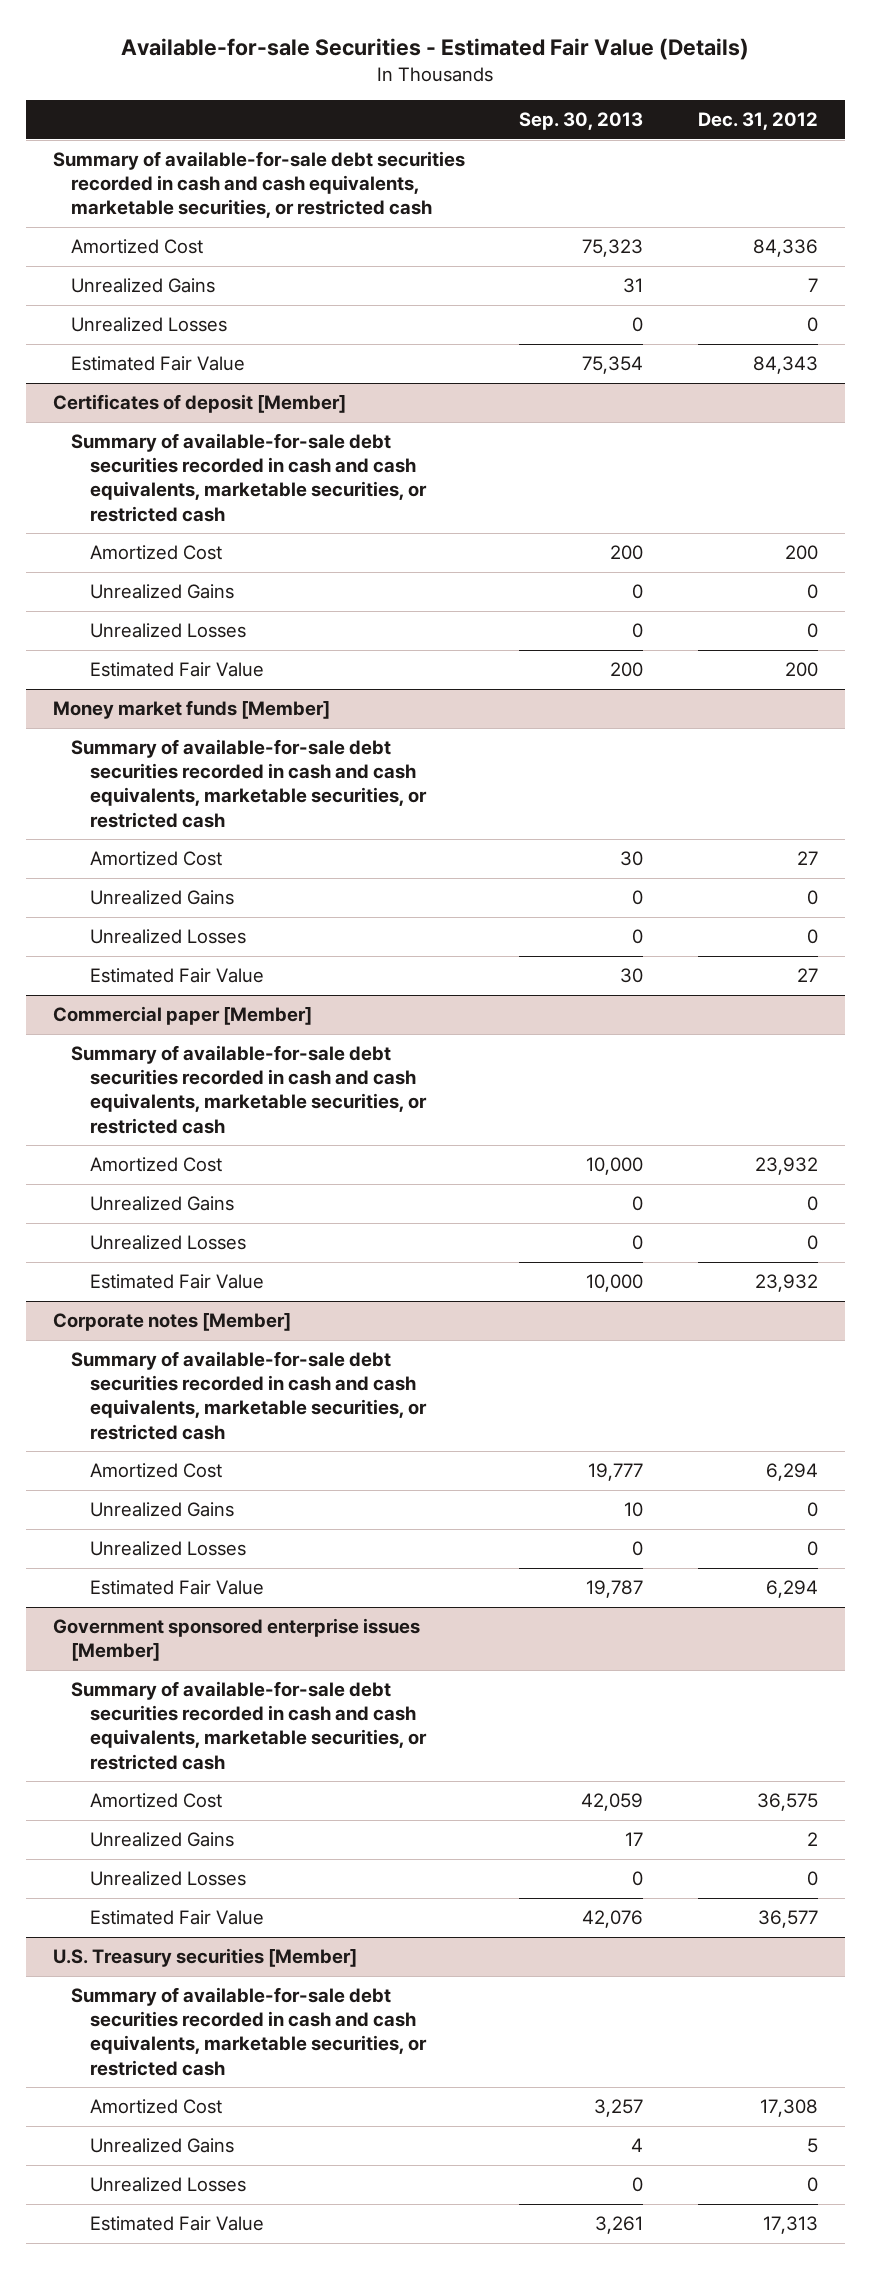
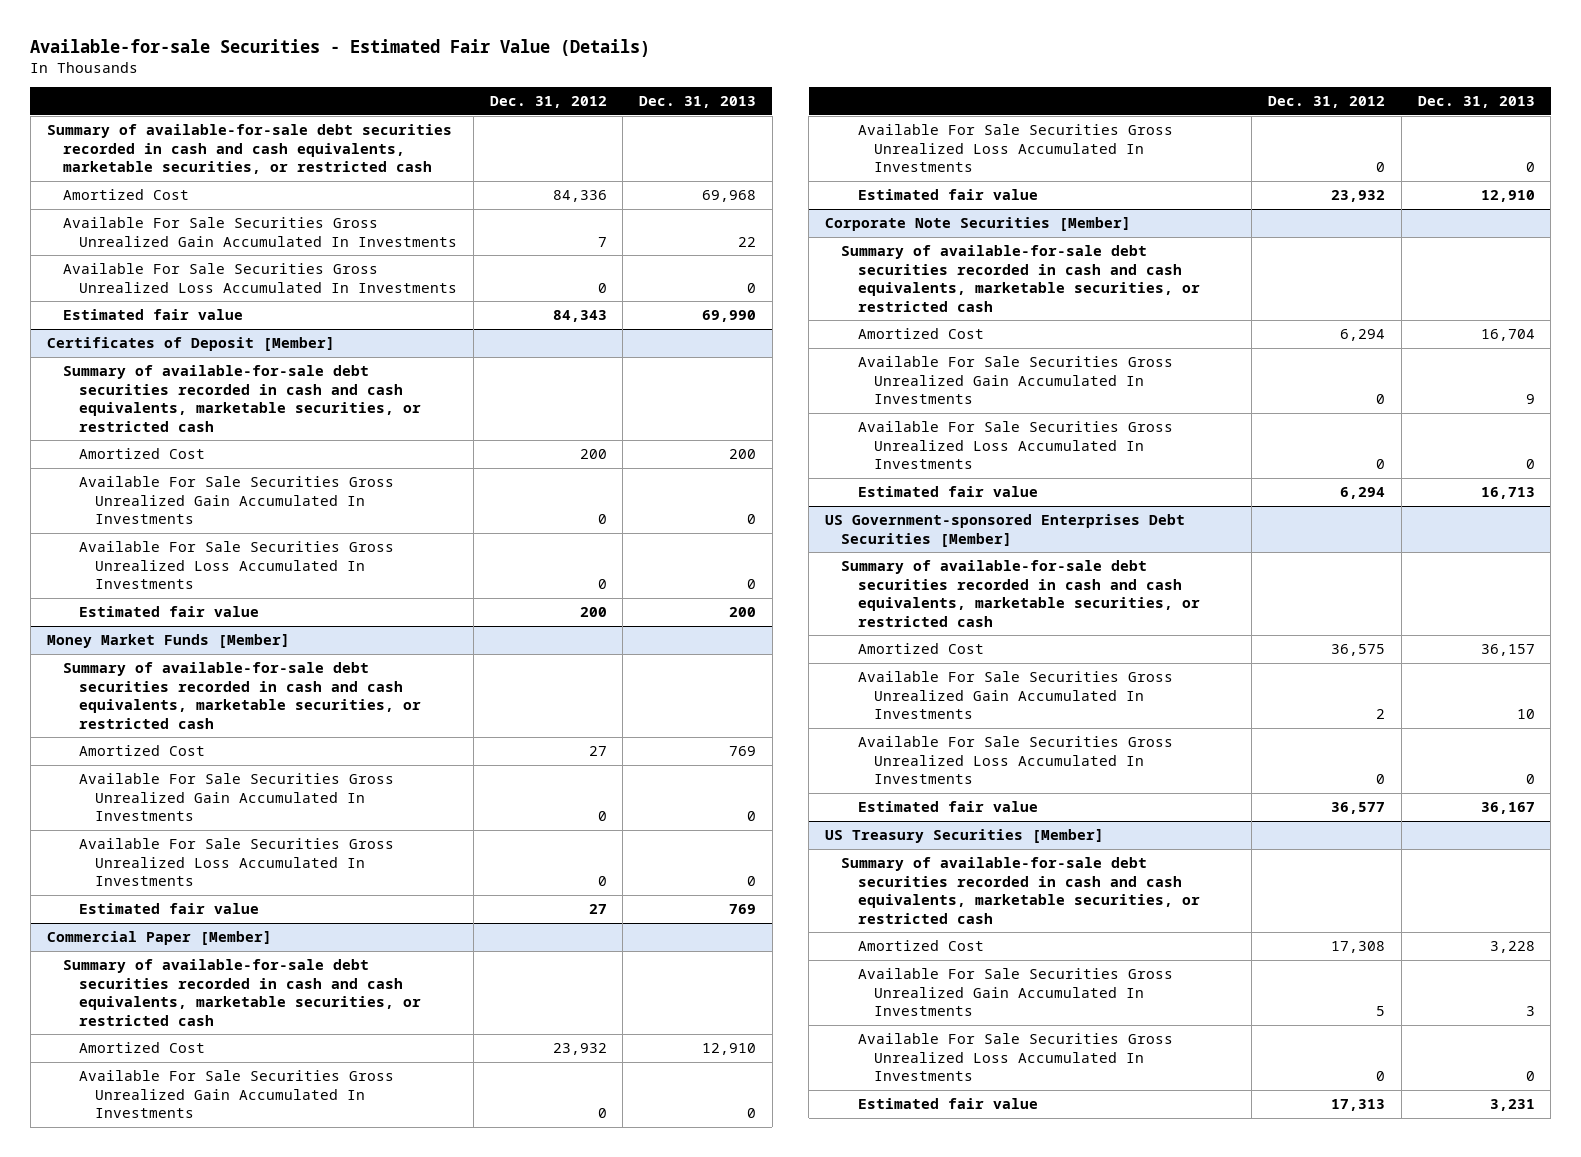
- | Sep. 30, 2013 | Dec. 31, 2012
+ | Dec. 31, 2012 | Dec. 31, 2013
- Unrealized Gains | 31 | 7
- Unrealized Losses | 0 | 0
- Estimated Fair Value | 75,354 | 84,343
- Certificates of deposit [Member]
+ Available For Sale Securities Gross Unrealized Gain Accumulated In Investments | 7 | 22
+ Available For Sale Securities Gross Unrealized Loss Accumulated In Investments | 0 | 0
+ Estimated fair value | 84,343 | 69,990
+ Certificates of Deposit [Member]
- Unrealized Gains | 0 | 0
- Unrealized Losses | 0 | 0
- Estimated Fair Value | 200 | 200
- Money market funds [Member]
+ Available For Sale Securities Gross Unrealized Gain Accumulated In Investments | 0 | 0
+ Available For Sale Securities Gross Unrealized Loss Accumulated In Investments | 0 | 0
+ Estimated fair value | 200 | 200
+ Money Market Funds [Member]
- Unrealized Gains | 0 | 0
- Unrealized Losses | 0 | 0
- Estimated Fair Value | 30 | 27
- Commercial paper [Member]
+ Available For Sale Securities Gross Unrealized Gain Accumulated In Investments | 0 | 0
+ Available For Sale Securities Gross Unrealized Loss Accumulated In Investments | 0 | 0
+ Estimated fair value | 27 | 769
+ Commercial Paper [Member]
- Unrealized Gains | 0 | 0
- Unrealized Losses | 0 | 0
- Estimated Fair Value | 10,000 | 23,932
- Corporate notes [Member]
+ Available For Sale Securities Gross Unrealized Gain Accumulated In Investments | 0 | 0
+ Available For Sale Securities Gross Unrealized Loss Accumulated In Investments | 0 | 0
+ Estimated fair value | 23,932 | 12,910
+ Corporate Note Securities [Member]
- Unrealized Gains | 10 | 0
- Unrealized Losses | 0 | 0
- Estimated Fair Value | 19,787 | 6,294
- Government sponsored enterprise issues [Member]
+ Available For Sale Securities Gross Unrealized Gain Accumulated In Investments | 0 | 9
+ Available For Sale Securities Gross Unrealized Loss Accumulated In Investments | 0 | 0
+ Estimated fair value | 6,294 | 16,713
+ US Government-sponsored Enterprises Debt Securities [Member]
- Unrealized Gains | 17 | 2
- Unrealized Losses | 0 | 0
- Estimated Fair Value | 42,076 | 36,577
- U.S. Treasury securities [Member]
+ Available For Sale Securities Gross Unrealized Gain Accumulated In Investments | 2 | 10
+ Available For Sale Securities Gross Unrealized Loss Accumulated In Investments | 0 | 0
+ Estimated fair value | 36,577 | 36,167
+ US Treasury Securities [Member]
- Unrealized Gains | 4 | 5
- Unrealized Losses | 0 | 0
- Estimated Fair Value | 3,261 | 17,313
+ Available For Sale Securities Gross Unrealized Gain Accumulated In Investments | 5 | 3
+ Available For Sale Securities Gross Unrealized Loss Accumulated In Investments | 0 | 0
+ Estimated fair value | 17,313 | 3,231

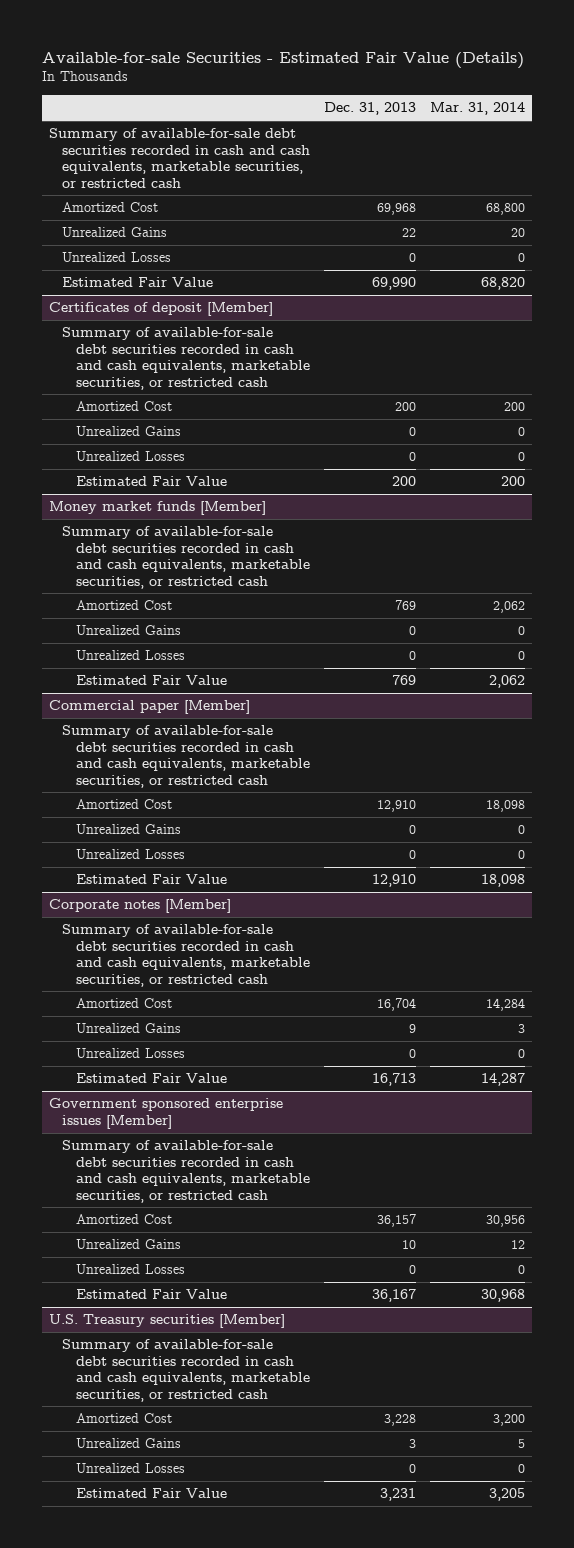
- | Dec. 31, 2012 | Dec. 31, 2013
+ | Dec. 31, 2013 | Mar. 31, 2014
- Available For Sale Securities Gross Unrealized Gain Accumulated In Investments | 7 | 22
- Available For Sale Securities Gross Unrealized Loss Accumulated In Investments | 0 | 0
- Estimated fair value | 84,343 | 69,990
- Certificates of Deposit [Member]
+ Unrealized Gains | 22 | 20
+ Unrealized Losses | 0 | 0
+ Estimated Fair Value | 69,990 | 68,820
+ Certificates of deposit [Member]
- Available For Sale Securities Gross Unrealized Gain Accumulated In Investments | 0 | 0
- Available For Sale Securities Gross Unrealized Loss Accumulated In Investments | 0 | 0
- Estimated fair value | 200 | 200
- Money Market Funds [Member]
+ Unrealized Gains | 0 | 0
+ Unrealized Losses | 0 | 0
+ Estimated Fair Value | 200 | 200
+ Money market funds [Member]
- Available For Sale Securities Gross Unrealized Gain Accumulated In Investments | 0 | 0
- Available For Sale Securities Gross Unrealized Loss Accumulated In Investments | 0 | 0
- Estimated fair value | 27 | 769
- Commercial Paper [Member]
+ Unrealized Gains | 0 | 0
+ Unrealized Losses | 0 | 0
+ Estimated Fair Value | 769 | 2,062
+ Commercial paper [Member]
- Available For Sale Securities Gross Unrealized Gain Accumulated In Investments | 0 | 0
- Available For Sale Securities Gross Unrealized Loss Accumulated In Investments | 0 | 0
- Estimated fair value | 23,932 | 12,910
- Corporate Note Securities [Member]
+ Unrealized Gains | 0 | 0
+ Unrealized Losses | 0 | 0
+ Estimated Fair Value | 12,910 | 18,098
+ Corporate notes [Member]
- Available For Sale Securities Gross Unrealized Gain Accumulated In Investments | 0 | 9
- Available For Sale Securities Gross Unrealized Loss Accumulated In Investments | 0 | 0
- Estimated fair value | 6,294 | 16,713
- US Government-sponsored Enterprises Debt Securities [Member]
+ Unrealized Gains | 9 | 3
+ Unrealized Losses | 0 | 0
+ Estimated Fair Value | 16,713 | 14,287
+ Government sponsored enterprise issues [Member]
- Available For Sale Securities Gross Unrealized Gain Accumulated In Investments | 2 | 10
- Available For Sale Securities Gross Unrealized Loss Accumulated In Investments | 0 | 0
- Estimated fair value | 36,577 | 36,167
- US Treasury Securities [Member]
+ Unrealized Gains | 10 | 12
+ Unrealized Losses | 0 | 0
+ Estimated Fair Value | 36,167 | 30,968
+ U.S. Treasury securities [Member]
- Available For Sale Securities Gross Unrealized Gain Accumulated In Investments | 5 | 3
- Available For Sale Securities Gross Unrealized Loss Accumulated In Investments | 0 | 0
- Estimated fair value | 17,313 | 3,231
+ Unrealized Gains | 3 | 5
+ Unrealized Losses | 0 | 0
+ Estimated Fair Value | 3,231 | 3,205

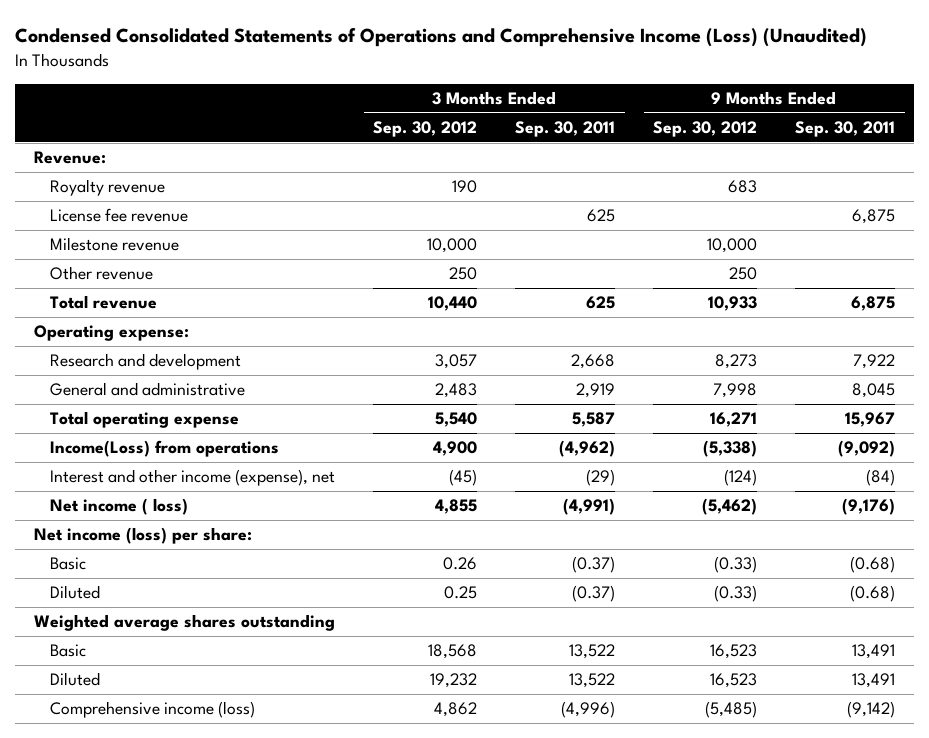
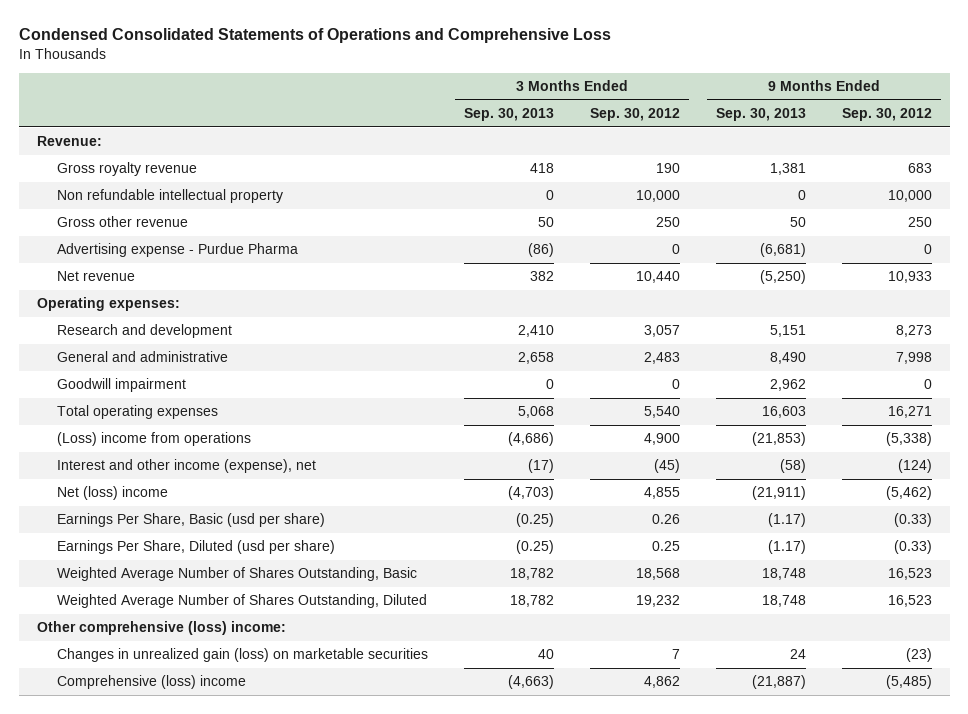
- Condensed Consolidated Statements of Operations and Comprehensive Income (Loss) (Unaudited)
+ Condensed Consolidated Statements of Operations and Comprehensive Loss
- | 3 Months Ended Sep. 30, 2012 | 3 Months Ended Sep. 30, 2011 | 9 Months Ended Sep. 30, 2012 | 9 Months Ended Sep. 30, 2011
+ | 3 Months Ended Sep. 30, 2013 | 3 Months Ended Sep. 30, 2012 | 9 Months Ended Sep. 30, 2013 | 9 Months Ended Sep. 30, 2012
- Royalty revenue | 190 | | 683 |
- License fee revenue | | 625 | | 6,875
- Milestone revenue | 10,000 | | 10,000 |
- Other revenue | 250 | | 250 |
- Total revenue | 10,440 | 625 | 10,933 | 6,875
- Operating expense:
+ Gross royalty revenue | 418 | 190 | 1,381 | 683
+ Non refundable intellectual property | 0 | 10,000 | 0 | 10,000
+ Gross other revenue | 50 | 250 | 50 | 250
+ Advertising expense - Purdue Pharma | (86) | 0 | (6,681) | 0
+ Net revenue | 382 | 10,440 | (5,250) | 10,933
+ Operating expenses:
- Total operating expense | 5,540 | 5,587 | 16,271 | 15,967
- Income(Loss) from operations | 4,900 | (4,962) | (5,338) | (9,092)
+ Goodwill impairment | 0 | 0 | 2,962 | 0
+ Total operating expenses | 5,068 | 5,540 | 16,603 | 16,271
+ (Loss) income from operations | (4,686) | 4,900 | (21,853) | (5,338)
- Net income ( loss) | 4,855 | (4,991) | (5,462) | (9,176)
- Net income (loss) per share:
- Basic | 0.26 | (0.37) | (0.33) | (0.68)
- Diluted | 0.25 | (0.37) | (0.33) | (0.68)
- Weighted average shares outstanding
- Basic | 18,568 | 13,522 | 16,523 | 13,491
- Diluted | 19,232 | 13,522 | 16,523 | 13,491
- Comprehensive income (loss) | 4,862 | (4,996) | (5,485) | (9,142)
+ Net (loss) income | (4,703) | 4,855 | (21,911) | (5,462)
+ Earnings Per Share, Basic (usd per share) | (0.25) | 0.26 | (1.17) | (0.33)
+ Earnings Per Share, Diluted (usd per share) | (0.25) | 0.25 | (1.17) | (0.33)
+ Weighted Average Number of Shares Outstanding, Basic | 18,782 | 18,568 | 18,748 | 16,523
+ Weighted Average Number of Shares Outstanding, Diluted | 18,782 | 19,232 | 18,748 | 16,523
+ Other comprehensive (loss) income:
+ Changes in unrealized gain (loss) on marketable securities | 40 | 7 | 24 | (23)
+ Comprehensive (loss) income | (4,663) | 4,862 | (21,887) | (5,485)

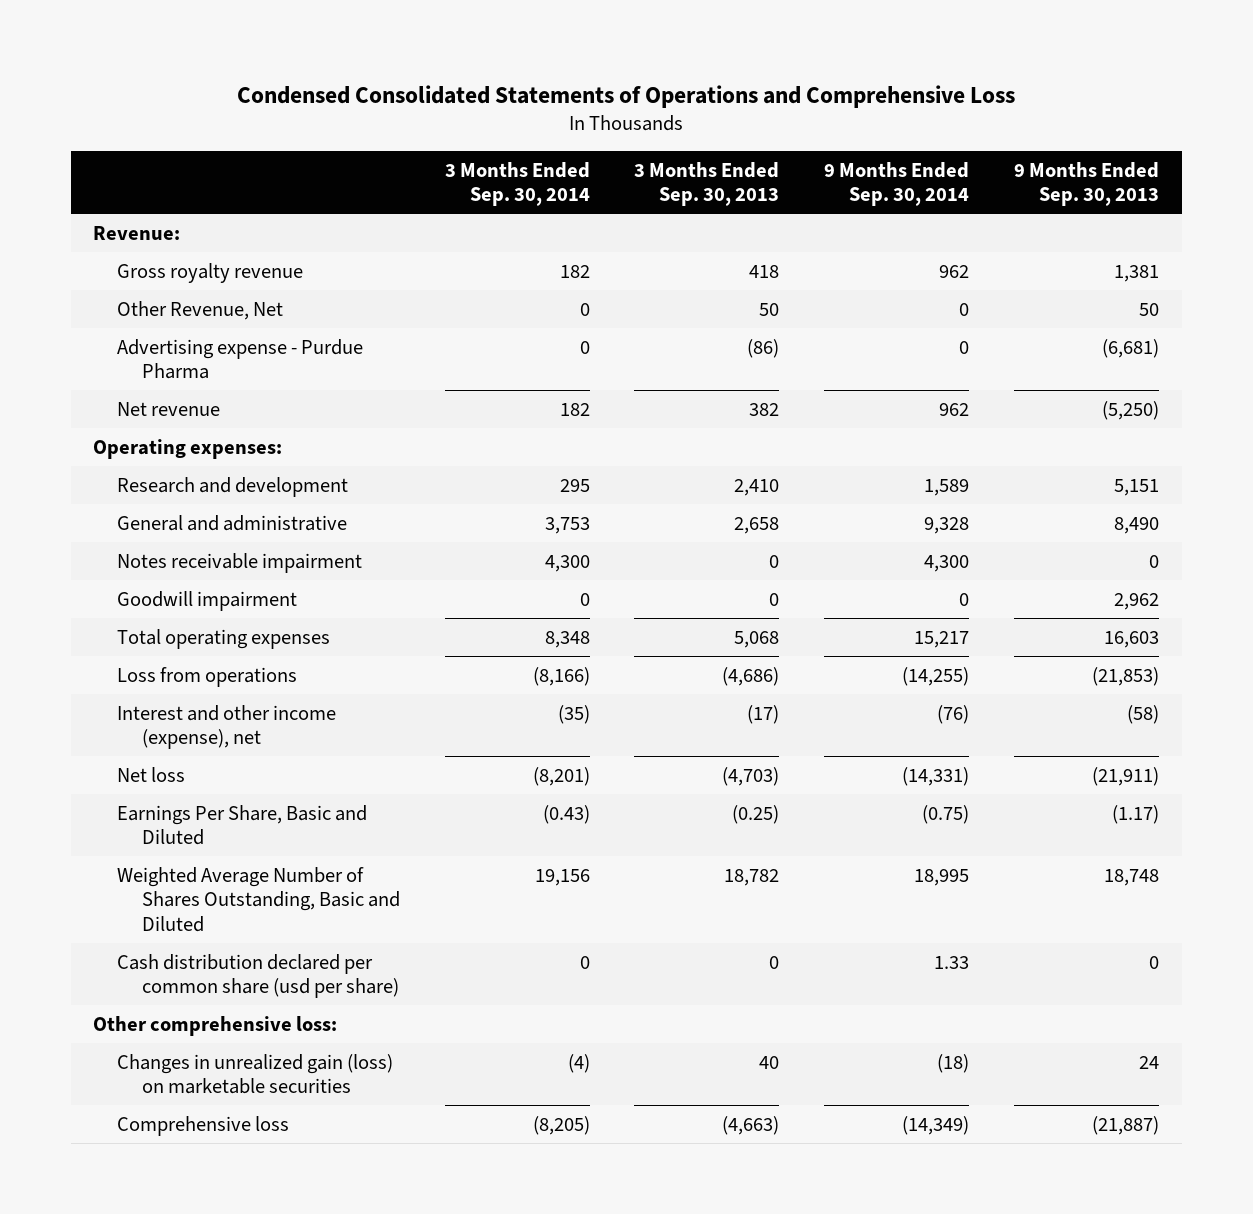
- | 3 Months Ended Sep. 30, 2013 | 3 Months Ended Sep. 30, 2012 | 9 Months Ended Sep. 30, 2013 | 9 Months Ended Sep. 30, 2012
+ | 3 Months Ended Sep. 30, 2014 | 3 Months Ended Sep. 30, 2013 | 9 Months Ended Sep. 30, 2014 | 9 Months Ended Sep. 30, 2013
- Non refundable intellectual property | 0 | 10,000 | 0 | 10,000
- Gross other revenue | 50 | 250 | 50 | 250
+ Other Revenue, Net | 0 | 50 | 0 | 50
+ Notes receivable impairment | 4,300 | 0 | 4,300 | 0
- (Loss) income from operations | (4,686) | 4,900 | (21,853) | (5,338)
+ Loss from operations | (8,166) | (4,686) | (14,255) | (21,853)
- Net (loss) income | (4,703) | 4,855 | (21,911) | (5,462)
- Earnings Per Share, Basic (usd per share) | (0.25) | 0.26 | (1.17) | (0.33)
- Earnings Per Share, Diluted (usd per share) | (0.25) | 0.25 | (1.17) | (0.33)
- Weighted Average Number of Shares Outstanding, Basic | 18,782 | 18,568 | 18,748 | 16,523
- Weighted Average Number of Shares Outstanding, Diluted | 18,782 | 19,232 | 18,748 | 16,523
- Other comprehensive (loss) income:
+ Net loss | (8,201) | (4,703) | (14,331) | (21,911)
+ Earnings Per Share, Basic and Diluted | (0.43) | (0.25) | (0.75) | (1.17)
+ Weighted Average Number of Shares Outstanding, Basic and Diluted | 19,156 | 18,782 | 18,995 | 18,748
+ Cash distribution declared per common share (usd per share) | 0 | 0 | 1.33 | 0
+ Other comprehensive loss:
- Comprehensive (loss) income | (4,663) | 4,862 | (21,887) | (5,485)
+ Comprehensive loss | (8,205) | (4,663) | (14,349) | (21,887)

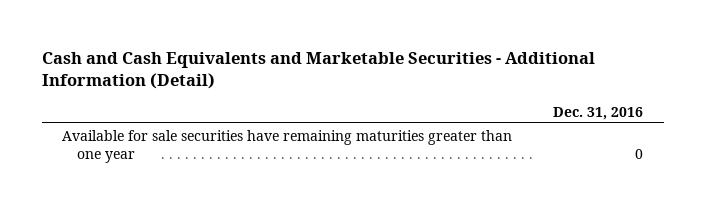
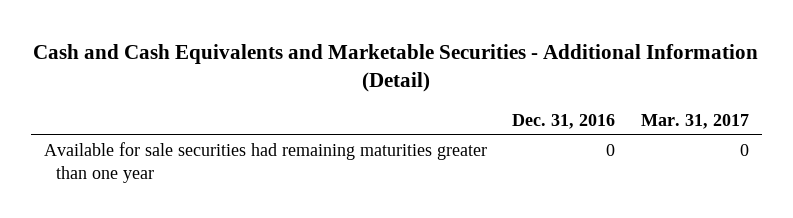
- | Dec. 31, 2016
+ | Dec. 31, 2016 | Mar. 31, 2017
- Available for sale securities have remaining maturities greater than one year | 0
+ Available for sale securities had remaining maturities greater than one year | 0 | 0

